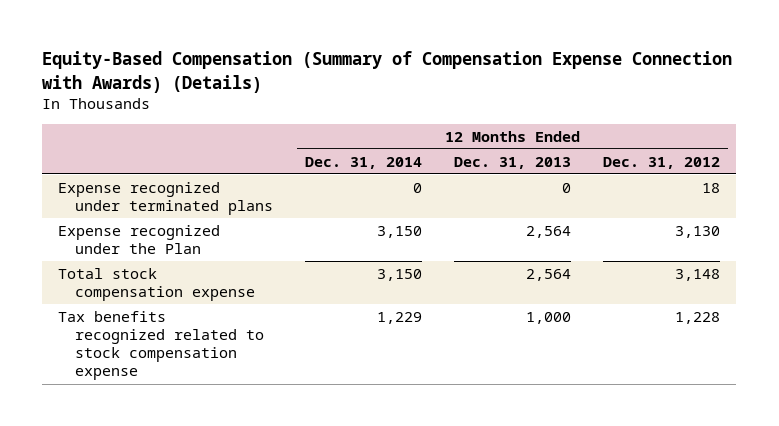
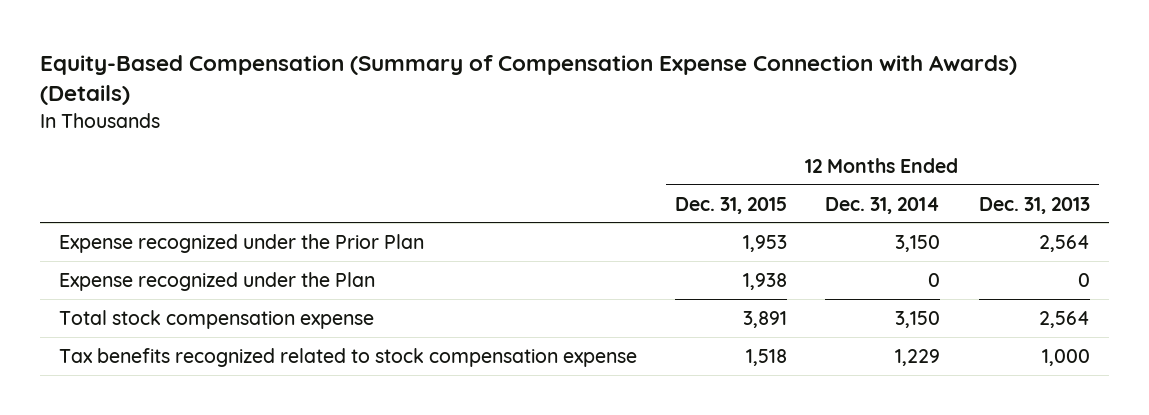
- | 12 Months Ended Dec. 31, 2014 | 12 Months Ended Dec. 31, 2013 | 12 Months Ended Dec. 31, 2012
+ | 12 Months Ended Dec. 31, 2015 | 12 Months Ended Dec. 31, 2014 | 12 Months Ended Dec. 31, 2013
- Expense recognized under terminated plans | 0 | 0 | 18
- Expense recognized under the Plan | 3,150 | 2,564 | 3,130
+ Expense recognized under the Prior Plan | 1,953 | 3,150 | 2,564
+ Expense recognized under the Plan | 1,938 | 0 | 0

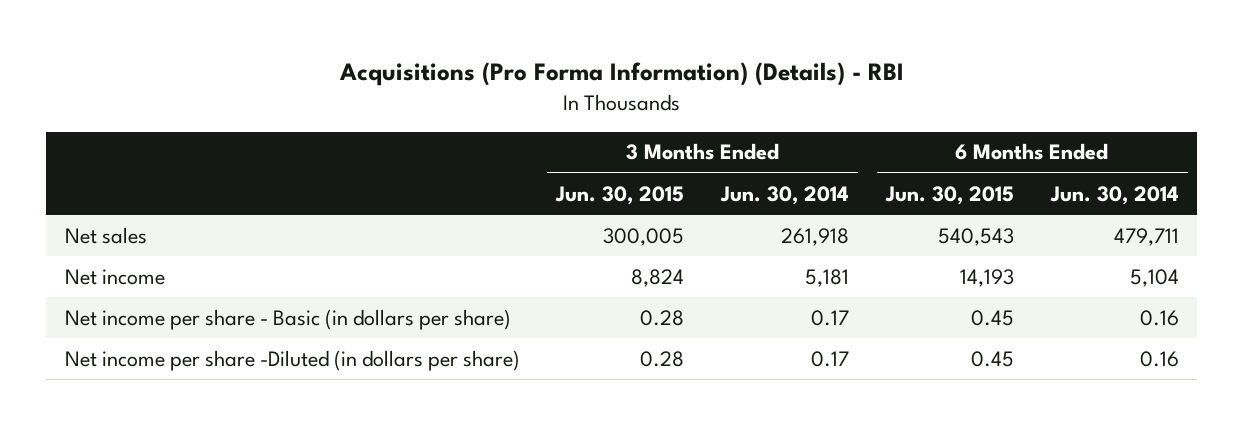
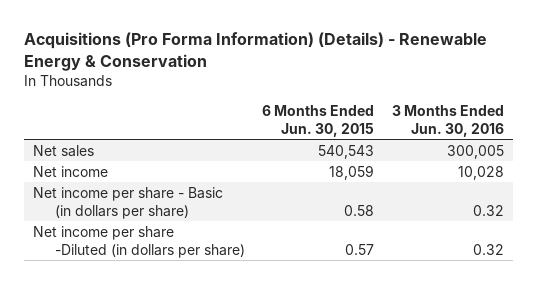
- Acquisitions (Pro Forma Information) (Details) - RBI
+ Acquisitions (Pro Forma Information) (Details) - Renewable Energy & Conservation
- | 3 Months Ended Jun. 30, 2015 | 3 Months Ended Jun. 30, 2014 | 6 Months Ended Jun. 30, 2015 | 6 Months Ended Jun. 30, 2014
+ | 6 Months Ended Jun. 30, 2015 | 3 Months Ended Jun. 30, 2016
- Net income | 8,824 | 5,181 | 14,193 | 5,104
- Net income per share - Basic (in dollars per share) | 0.28 | 0.17 | 0.45 | 0.16
- Net income per share -Diluted (in dollars per share) | 0.28 | 0.17 | 0.45 | 0.16
+ Net income | 18,059 | 10,028
+ Net income per share - Basic (in dollars per share) | 0.58 | 0.32
+ Net income per share -Diluted (in dollars per share) | 0.57 | 0.32

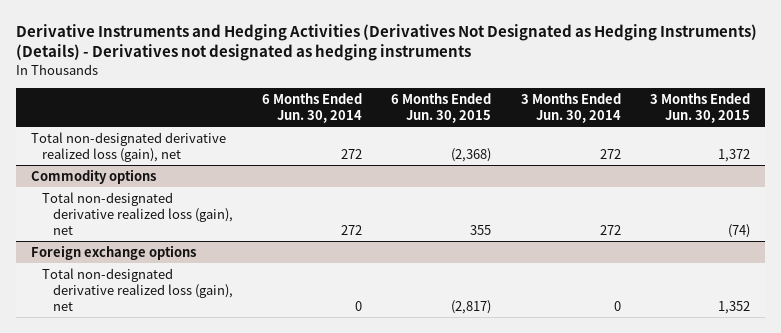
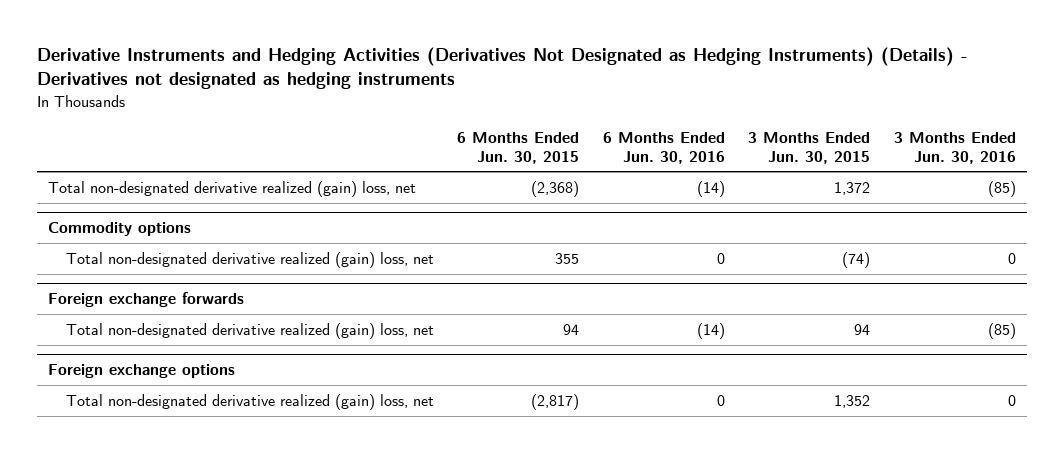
- | 6 Months Ended Jun. 30, 2014 | 6 Months Ended Jun. 30, 2015 | 3 Months Ended Jun. 30, 2014 | 3 Months Ended Jun. 30, 2015
+ | 6 Months Ended Jun. 30, 2015 | 6 Months Ended Jun. 30, 2016 | 3 Months Ended Jun. 30, 2015 | 3 Months Ended Jun. 30, 2016
- Total non-designated derivative realized loss (gain), net | 272 | (2,368) | 272 | 1,372
+ Total non-designated derivative realized (gain) loss, net | (2,368) | (14) | 1,372 | (85)
@ Commodity options
- Total non-designated derivative realized loss (gain), net | 272 | 355 | 272 | (74)
+ Total non-designated derivative realized (gain) loss, net | 355 | 0 | (74) | 0
+ Foreign exchange forwards
+ Total non-designated derivative realized (gain) loss, net | 94 | (14) | 94 | (85)
@ Foreign exchange options
- Total non-designated derivative realized loss (gain), net | 0 | (2,817) | 0 | 1,352
+ Total non-designated derivative realized (gain) loss, net | (2,817) | 0 | 1,352 | 0

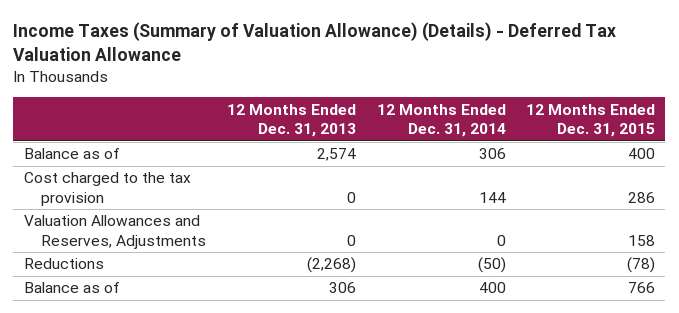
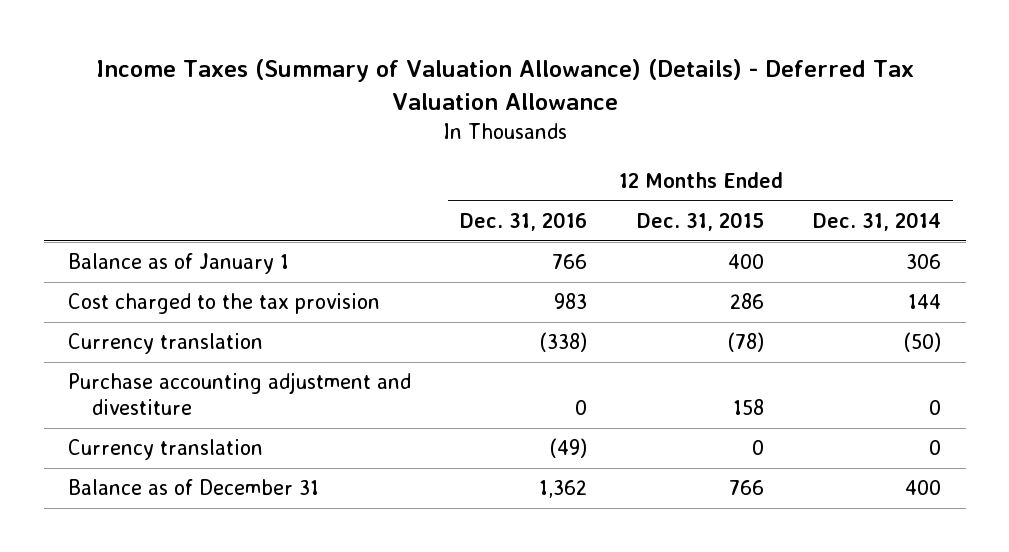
- | 12 Months Ended Dec. 31, 2013 | 12 Months Ended Dec. 31, 2014 | 12 Months Ended Dec. 31, 2015
+ | 12 Months Ended Dec. 31, 2016 | 12 Months Ended Dec. 31, 2015 | 12 Months Ended Dec. 31, 2014
- Balance as of | 2,574 | 306 | 400
+ Balance as of January 1 | 766 | 400 | 306
- Valuation Allowances and Reserves, Adjustments | 0 | 0 | 158
- Reductions | (2,268) | (50) | (78)
- Balance as of | 306 | 400 | 766
+ Currency translation | (338) | (78) | (50)
+ Purchase accounting adjustment and divestiture | 0 | 158 | 0
+ Currency translation | (49) | 0 | 0
+ Balance as of December 31 | 1,362 | 766 | 400

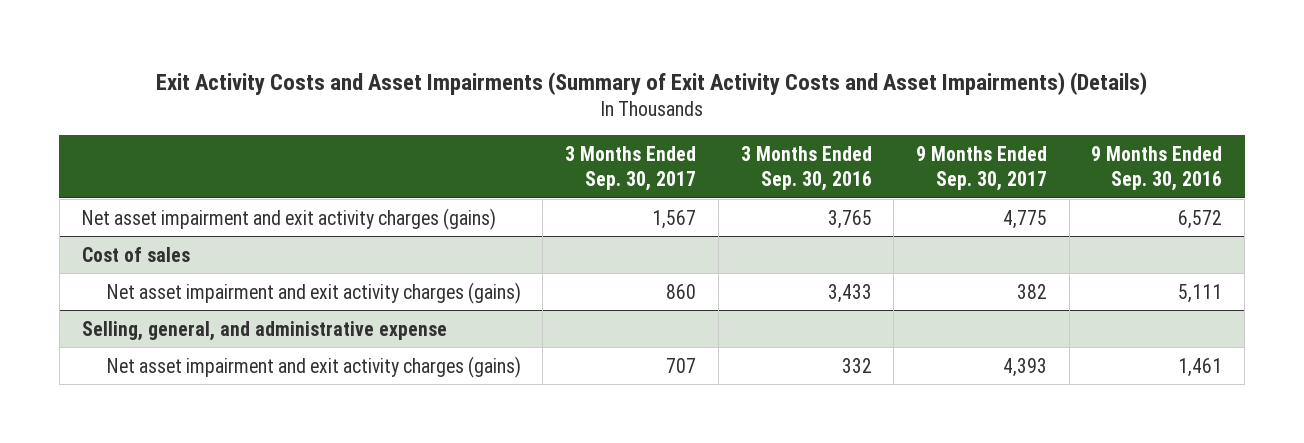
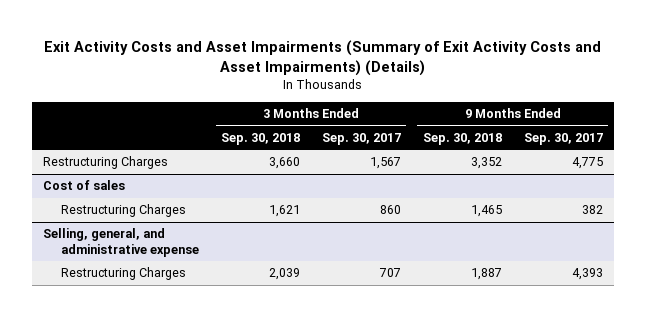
- | 3 Months Ended Sep. 30, 2017 | 3 Months Ended Sep. 30, 2016 | 9 Months Ended Sep. 30, 2017 | 9 Months Ended Sep. 30, 2016
+ | 3 Months Ended Sep. 30, 2018 | 3 Months Ended Sep. 30, 2017 | 9 Months Ended Sep. 30, 2018 | 9 Months Ended Sep. 30, 2017
- Net asset impairment and exit activity charges (gains) | 1,567 | 3,765 | 4,775 | 6,572
+ Restructuring Charges | 3,660 | 1,567 | 3,352 | 4,775
@ Cost of sales
- Net asset impairment and exit activity charges (gains) | 860 | 3,433 | 382 | 5,111
+ Restructuring Charges | 1,621 | 860 | 1,465 | 382
@ Selling, general, and administrative expense
- Net asset impairment and exit activity charges (gains) | 707 | 332 | 4,393 | 1,461
+ Restructuring Charges | 2,039 | 707 | 1,887 | 4,393

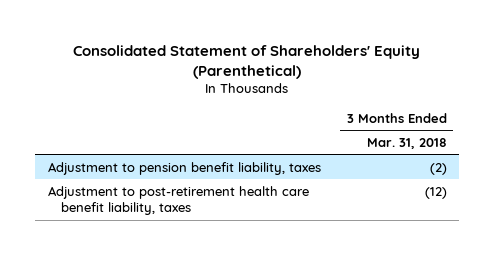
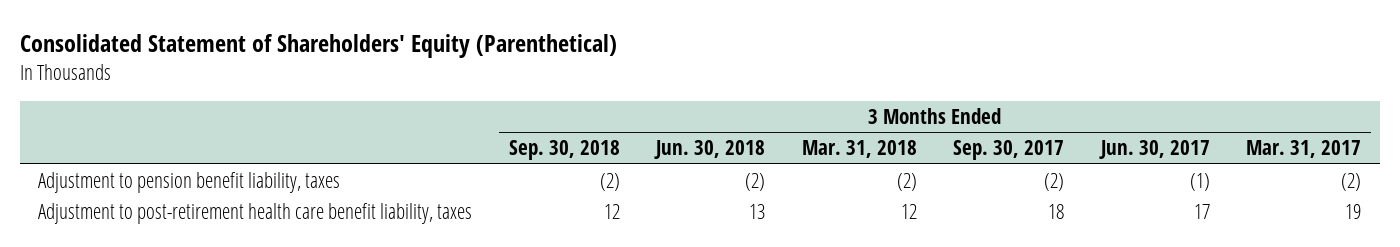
- | 3 Months Ended Mar. 31, 2018
+ | 3 Months Ended Sep. 30, 2018 | 3 Months Ended Jun. 30, 2018 | 3 Months Ended Mar. 31, 2018 | 3 Months Ended Sep. 30, 2017 | 3 Months Ended Jun. 30, 2017 | 3 Months Ended Mar. 31, 2017
- Adjustment to post-retirement health care benefit liability, taxes | (12)
+ Adjustment to post-retirement health care benefit liability, taxes | 12 | 13 | 12 | 18 | 17 | 19

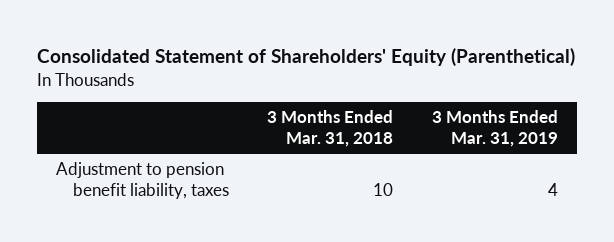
- | 3 Months Ended Sep. 30, 2018 | 3 Months Ended Jun. 30, 2018 | 3 Months Ended Mar. 31, 2018 | 3 Months Ended Sep. 30, 2017 | 3 Months Ended Jun. 30, 2017 | 3 Months Ended Mar. 31, 2017
+ | 3 Months Ended Mar. 31, 2018 | 3 Months Ended Mar. 31, 2019
- Adjustment to pension benefit liability, taxes | (2) | (2) | (2) | (2) | (1) | (2)
- Adjustment to post-retirement health care benefit liability, taxes | 12 | 13 | 12 | 18 | 17 | 19
+ Adjustment to pension benefit liability, taxes | 10 | 4

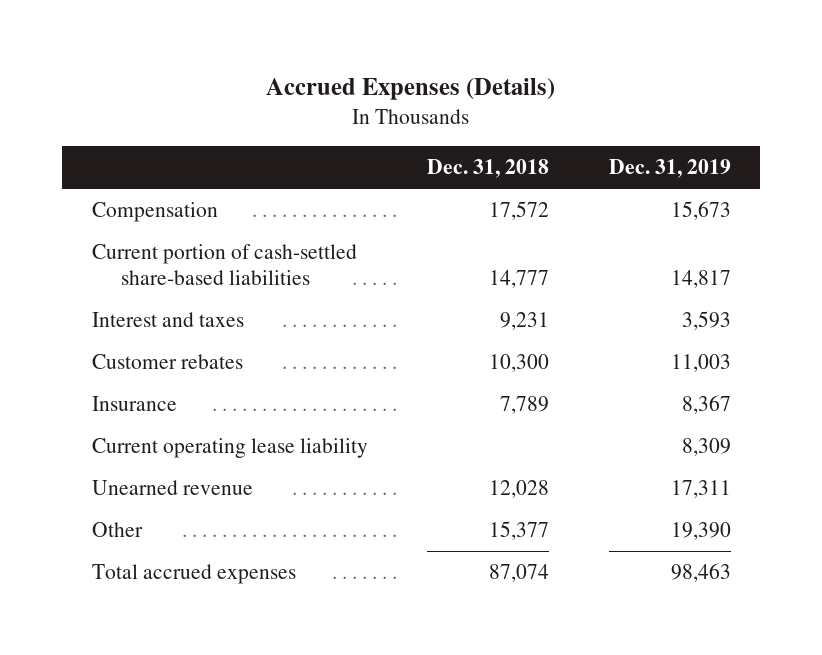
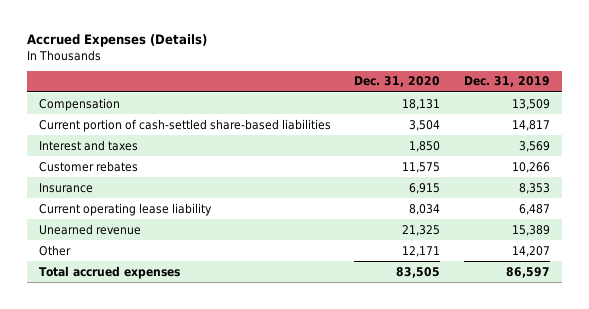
- | Dec. 31, 2018 | Dec. 31, 2019
+ | Dec. 31, 2020 | Dec. 31, 2019
- Compensation | 17,572 | 15,673
+ Compensation | 18,131 | 13,509
- Interest and taxes | 9,231 | 3,593
- Customer rebates | 10,300 | 11,003
- Insurance | 7,789 | 8,367
- Current operating lease liability | | 8,309
- Unearned revenue | 12,028 | 17,311
- Other | 15,377 | 19,390
- Total accrued expenses | 87,074 | 98,463
+ Interest and taxes | 1,850 | 3,569
+ Customer rebates | 11,575 | 10,266
+ Insurance | 6,915 | 8,353
+ Current operating lease liability | 8,034 | 6,487
+ Unearned revenue | 21,325 | 15,389
+ Other | 12,171 | 14,207
+ Total accrued expenses | 83,505 | 86,597

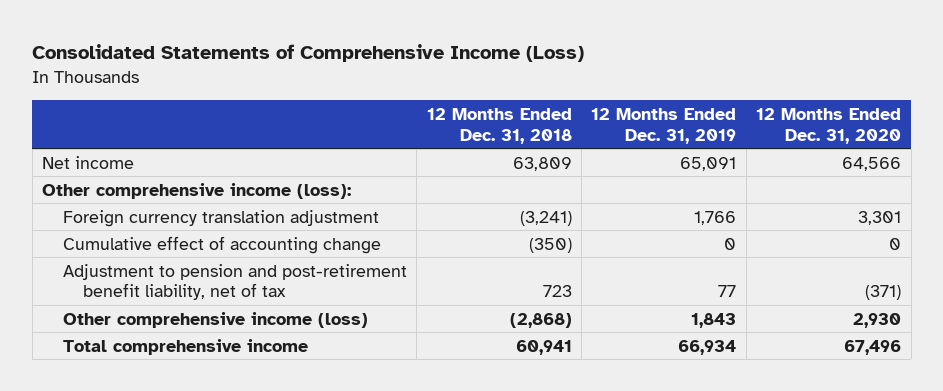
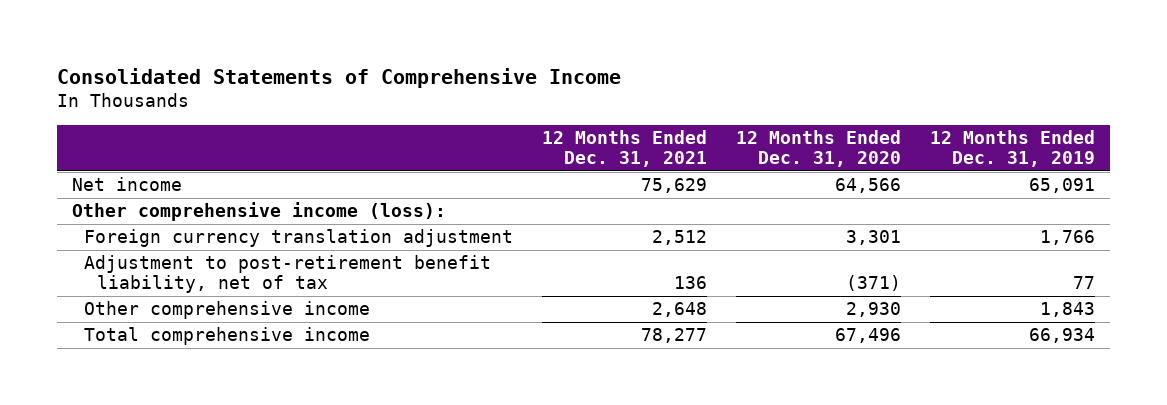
- Consolidated Statements of Comprehensive Income (Loss)
+ Consolidated Statements of Comprehensive Income
- | 12 Months Ended Dec. 31, 2018 | 12 Months Ended Dec. 31, 2019 | 12 Months Ended Dec. 31, 2020
+ | 12 Months Ended Dec. 31, 2021 | 12 Months Ended Dec. 31, 2020 | 12 Months Ended Dec. 31, 2019
- Cumulative effect of accounting change | (350) | 0 | 0
- Adjustment to pension and post-retirement benefit liability, net of tax | 723 | 77 | (371)
- Other comprehensive income (loss) | (2,868) | 1,843 | 2,930
+ Adjustment to post-retirement benefit liability, net of tax | 136 | (371) | 77
+ Other comprehensive income | 2,648 | 2,930 | 1,843

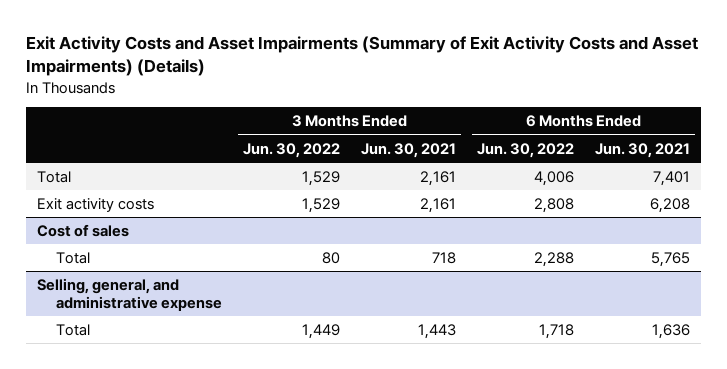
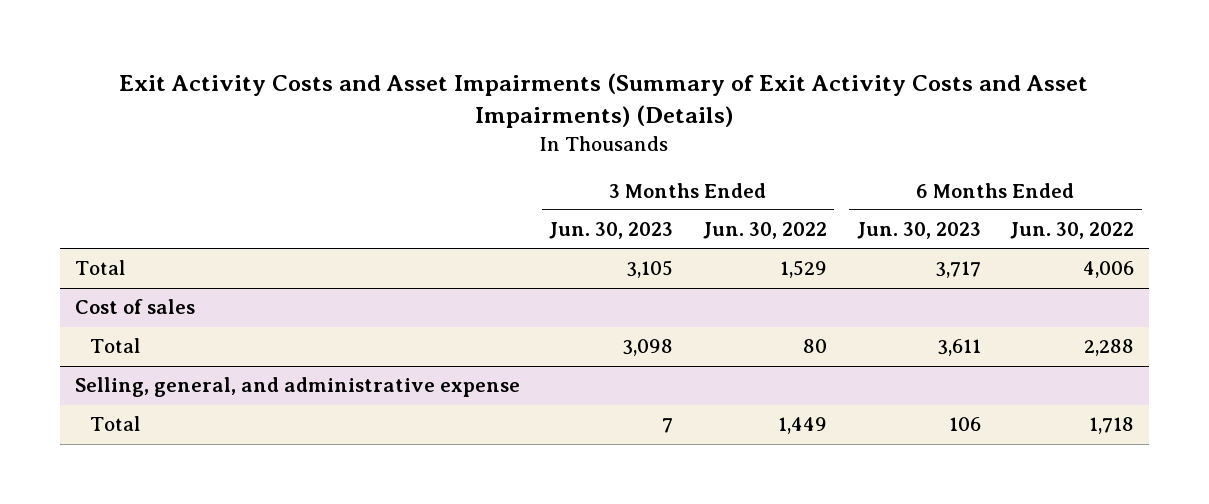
- | 3 Months Ended Jun. 30, 2022 | 3 Months Ended Jun. 30, 2021 | 6 Months Ended Jun. 30, 2022 | 6 Months Ended Jun. 30, 2021
+ | 3 Months Ended Jun. 30, 2023 | 3 Months Ended Jun. 30, 2022 | 6 Months Ended Jun. 30, 2023 | 6 Months Ended Jun. 30, 2022
- Exit activity costs | 1,529 | 2,161 | 2,808 | 6,208

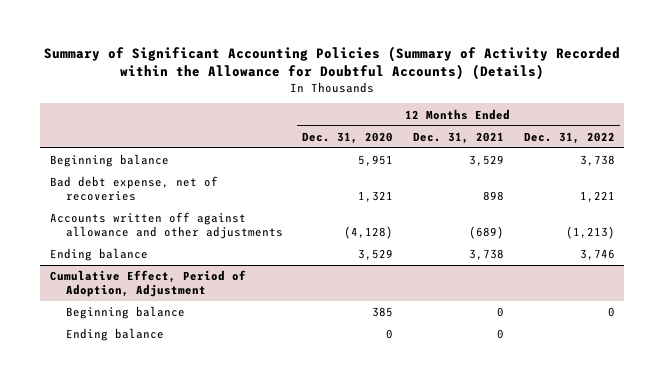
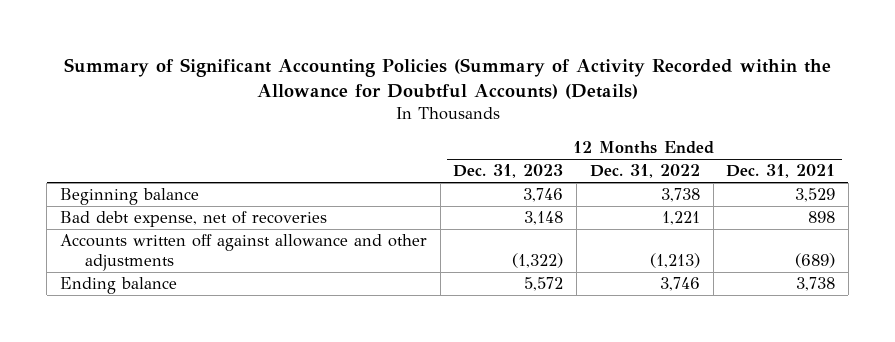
- | 12 Months Ended Dec. 31, 2020 | 12 Months Ended Dec. 31, 2021 | 12 Months Ended Dec. 31, 2022
+ | 12 Months Ended Dec. 31, 2023 | 12 Months Ended Dec. 31, 2022 | 12 Months Ended Dec. 31, 2021
- Cumulative Effect, Period of Adoption, Adjustment
- Beginning balance | 385 | 0 | 0
- Ending balance | 0 | 0 |

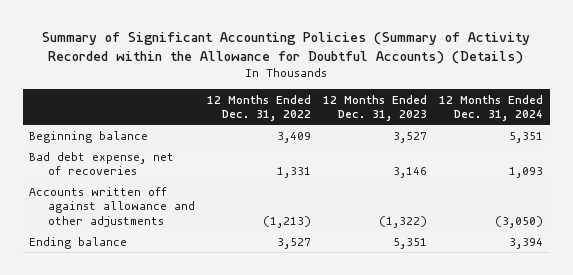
- | 12 Months Ended Dec. 31, 2023 | 12 Months Ended Dec. 31, 2022 | 12 Months Ended Dec. 31, 2021
+ | 12 Months Ended Dec. 31, 2022 | 12 Months Ended Dec. 31, 2023 | 12 Months Ended Dec. 31, 2024
- Beginning balance | 3,746 | 3,738 | 3,529
- Bad debt expense, net of recoveries | 3,148 | 1,221 | 898
+ Beginning balance | 3,409 | 3,527 | 5,351
+ Bad debt expense, net of recoveries | 1,331 | 3,146 | 1,093
- Ending balance | 5,572 | 3,746 | 3,738
+ Ending balance | 3,527 | 5,351 | 3,394

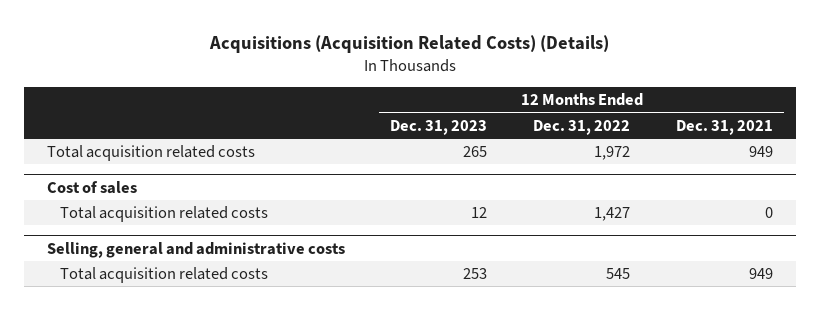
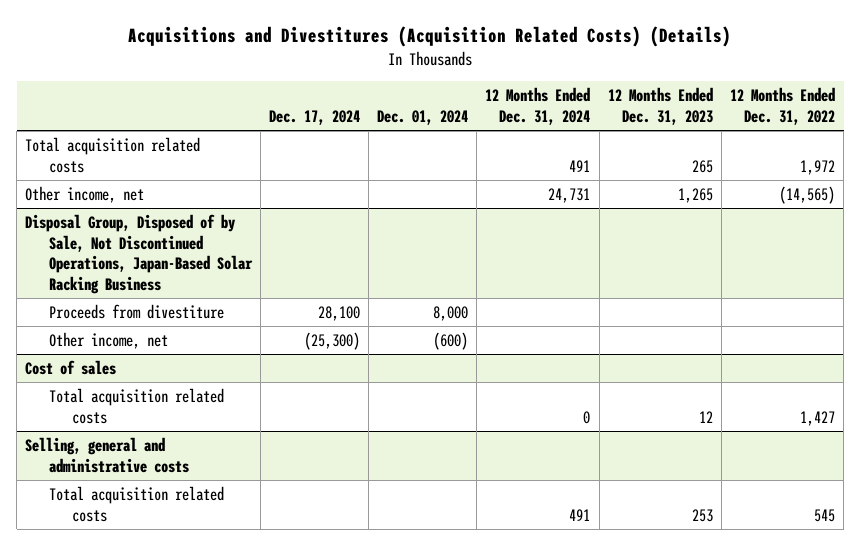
- Acquisitions (Acquisition Related Costs) (Details)
+ Acquisitions and Divestitures (Acquisition Related Costs) (Details)
- | 12 Months Ended Dec. 31, 2023 | 12 Months Ended Dec. 31, 2022 | 12 Months Ended Dec. 31, 2021
+ | Dec. 17, 2024 | Dec. 01, 2024 | 12 Months Ended Dec. 31, 2024 | 12 Months Ended Dec. 31, 2023 | 12 Months Ended Dec. 31, 2022
+ Other income, net | | | 24,731 | 1,265 | (14,565)
+ Disposal Group, Disposed of by Sale, Not Discontinued Operations, Japan-Based Solar Racking Business
+ Proceeds from divestiture | 28,100 | 8,000 | | |
+ Other income, net | (25,300) | (600) | | |

